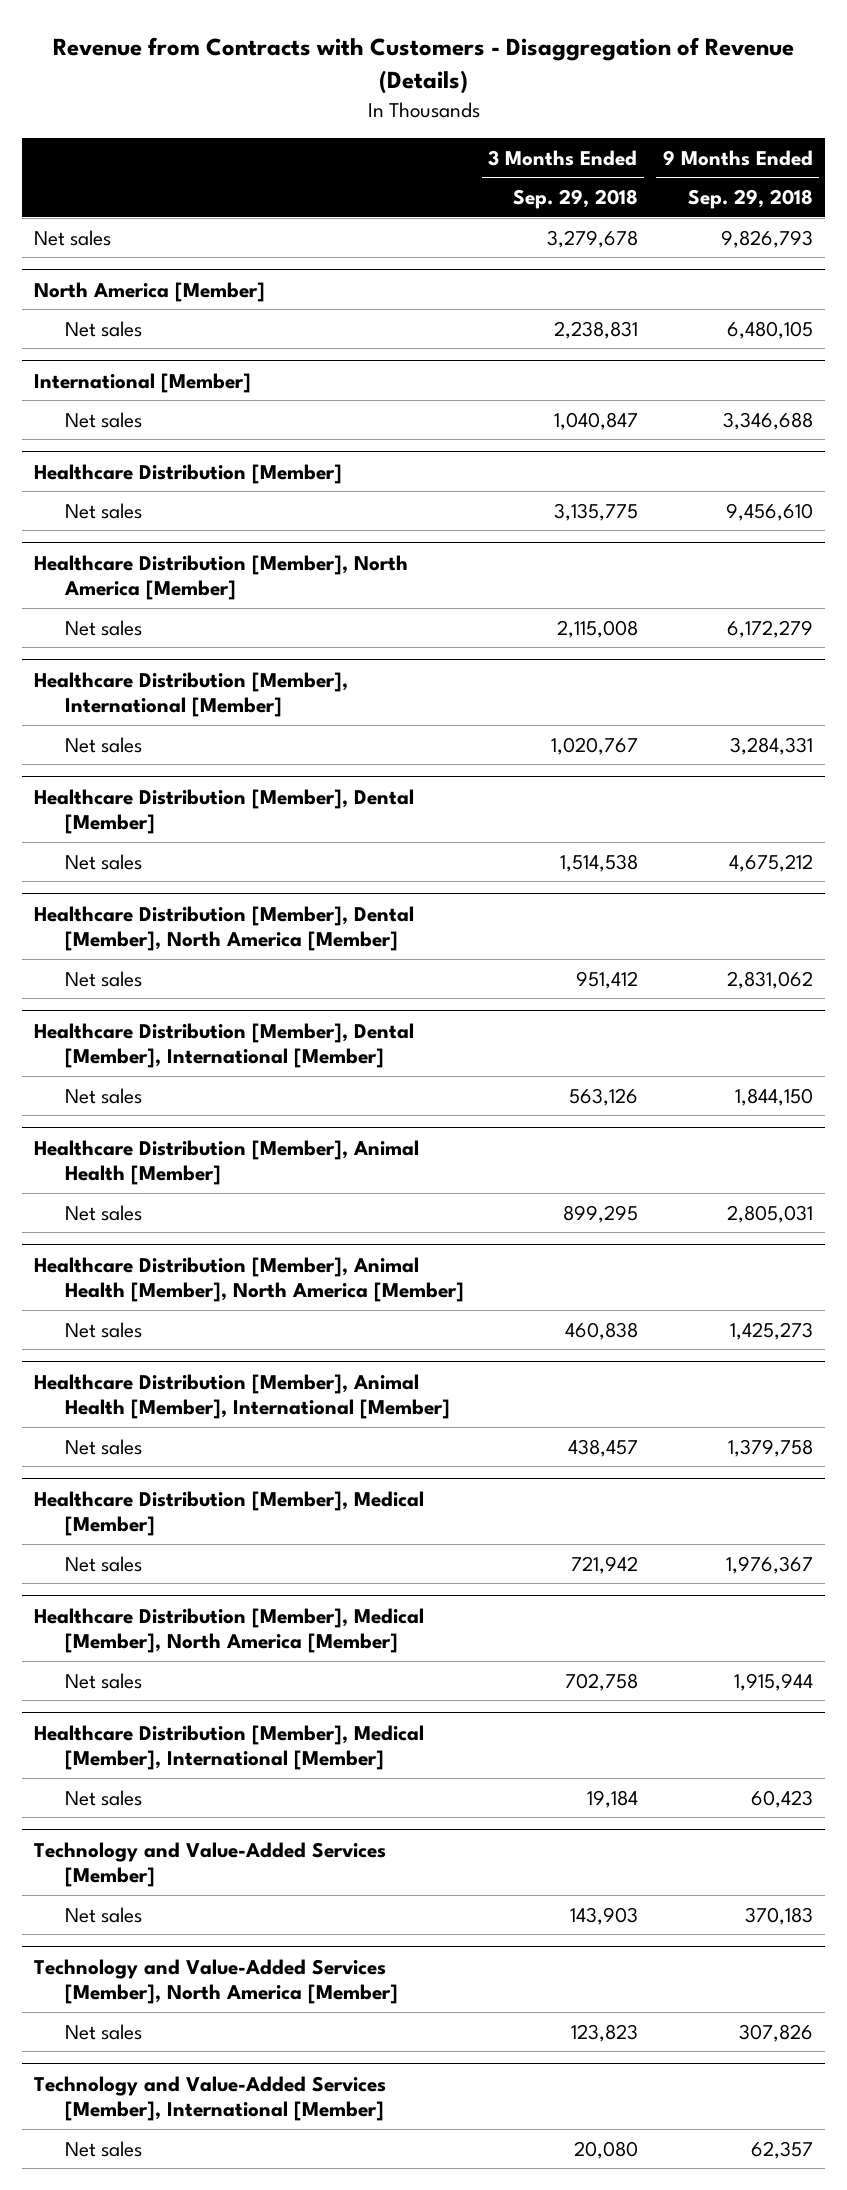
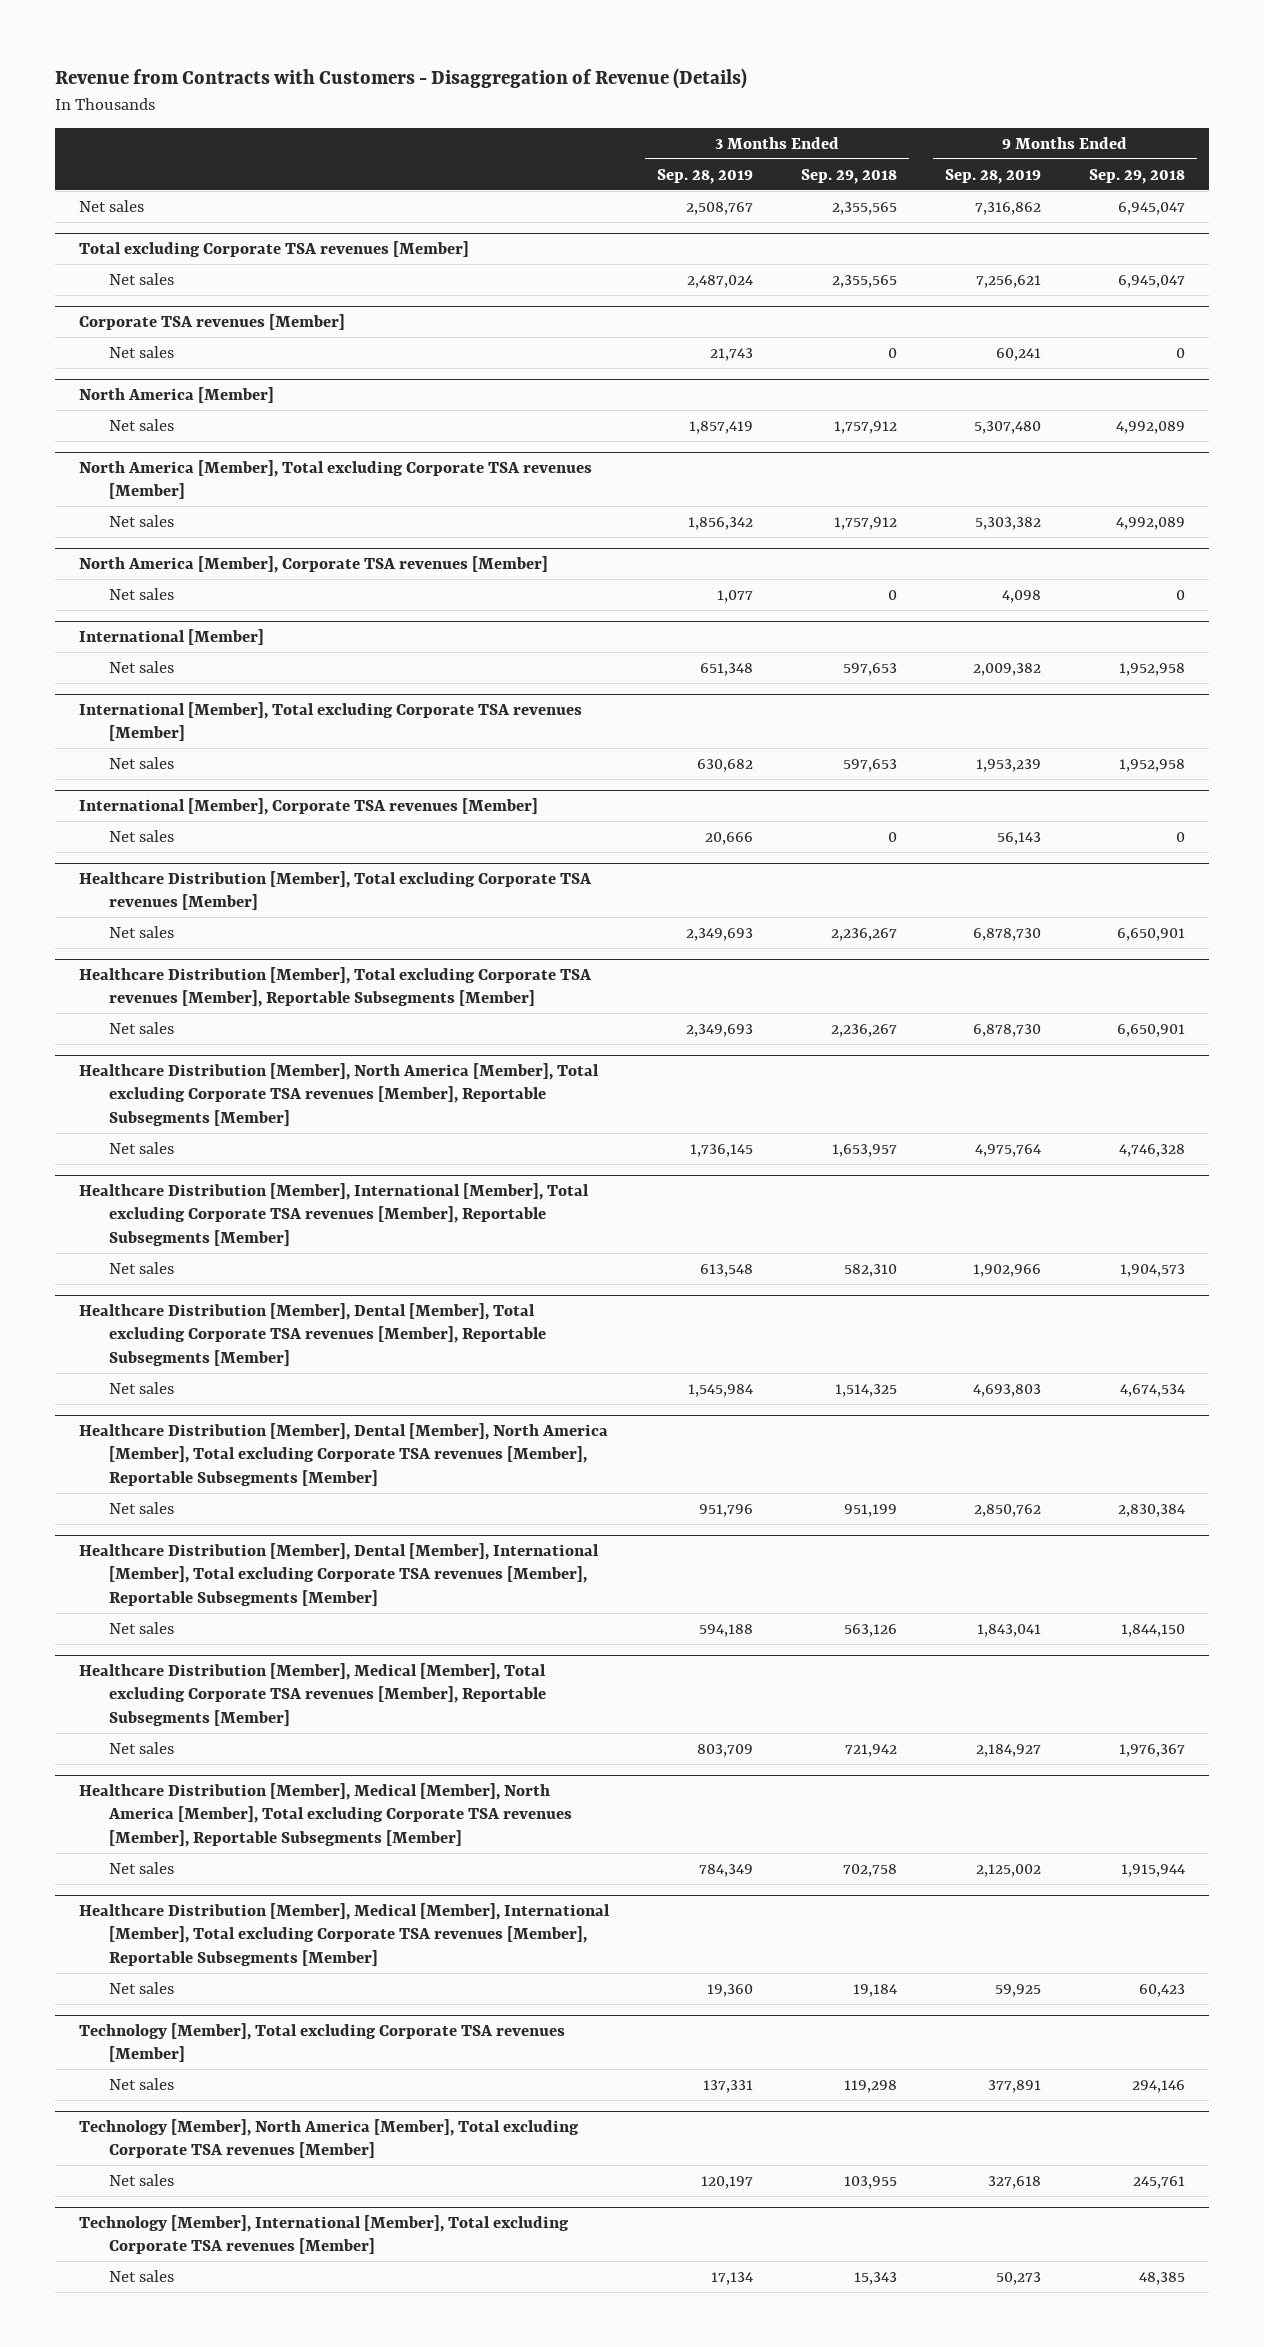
- | 3 Months Ended Sep. 29, 2018 | 9 Months Ended Sep. 29, 2018
+ | 3 Months Ended Sep. 28, 2019 | 3 Months Ended Sep. 29, 2018 | 9 Months Ended Sep. 28, 2019 | 9 Months Ended Sep. 29, 2018
- Net sales | 3,279,678 | 9,826,793
+ Net sales | 2,508,767 | 2,355,565 | 7,316,862 | 6,945,047
+ Total excluding Corporate TSA revenues [Member]
+ Net sales | 2,487,024 | 2,355,565 | 7,256,621 | 6,945,047
+ Corporate TSA revenues [Member]
+ Net sales | 21,743 | 0 | 60,241 | 0
@ North America [Member]
- Net sales | 2,238,831 | 6,480,105
+ Net sales | 1,857,419 | 1,757,912 | 5,307,480 | 4,992,089
+ North America [Member], Total excluding Corporate TSA revenues [Member]
+ Net sales | 1,856,342 | 1,757,912 | 5,303,382 | 4,992,089
+ North America [Member], Corporate TSA revenues [Member]
+ Net sales | 1,077 | 0 | 4,098 | 0
@ International [Member]
- Net sales | 1,040,847 | 3,346,688
- Healthcare Distribution [Member]
- Net sales | 3,135,775 | 9,456,610
- Healthcare Distribution [Member], North America [Member]
- Net sales | 2,115,008 | 6,172,279
- Healthcare Distribution [Member], International [Member]
- Net sales | 1,020,767 | 3,284,331
- Healthcare Distribution [Member], Dental [Member]
- Net sales | 1,514,538 | 4,675,212
- Healthcare Distribution [Member], Dental [Member], North America [Member]
- Net sales | 951,412 | 2,831,062
- Healthcare Distribution [Member], Dental [Member], International [Member]
@ International [Member]
+ Net sales | 651,348 | 597,653 | 2,009,382 | 1,952,958
+ International [Member], Total excluding Corporate TSA revenues [Member]
+ Net sales | 630,682 | 597,653 | 1,953,239 | 1,952,958
+ International [Member], Corporate TSA revenues [Member]
+ Net sales | 20,666 | 0 | 56,143 | 0
+ Healthcare Distribution [Member], Total excluding Corporate TSA revenues [Member]
+ Net sales | 2,349,693 | 2,236,267 | 6,878,730 | 6,650,901
+ Healthcare Distribution [Member], Total excluding Corporate TSA revenues [Member], Reportable Subsegments [Member]
+ Net sales | 2,349,693 | 2,236,267 | 6,878,730 | 6,650,901
+ Healthcare Distribution [Member], North America [Member], Total excluding Corporate TSA revenues [Member], Reportable Subsegments [Member]
+ Net sales | 1,736,145 | 1,653,957 | 4,975,764 | 4,746,328
+ Healthcare Distribution [Member], International [Member], Total excluding Corporate TSA revenues [Member], Reportable Subsegments [Member]
+ Net sales | 613,548 | 582,310 | 1,902,966 | 1,904,573
+ Healthcare Distribution [Member], Dental [Member], Total excluding Corporate TSA revenues [Member], Reportable Subsegments [Member]
+ Net sales | 1,545,984 | 1,514,325 | 4,693,803 | 4,674,534
+ Healthcare Distribution [Member], Dental [Member], North America [Member], Total excluding Corporate TSA revenues [Member], Reportable Subsegments [Member]
+ Net sales | 951,796 | 951,199 | 2,850,762 | 2,830,384
+ Healthcare Distribution [Member], Dental [Member], International [Member], Total excluding Corporate TSA revenues [Member], Reportable Subsegments [Member]
- Healthcare Distribution [Member], Animal Health [Member]
- Net sales | 899,295 | 2,805,031
- Healthcare Distribution [Member], Animal Health [Member], North America [Member]
- Net sales | 460,838 | 1,425,273
- Healthcare Distribution [Member], Animal Health [Member], International [Member]
- Net sales | 438,457 | 1,379,758
- Healthcare Distribution [Member], Medical [Member]
+ Healthcare Distribution [Member], Medical [Member], Total excluding Corporate TSA revenues [Member], Reportable Subsegments [Member]
- Healthcare Distribution [Member], Medical [Member], North America [Member]
+ Healthcare Distribution [Member], Medical [Member], North America [Member], Total excluding Corporate TSA revenues [Member], Reportable Subsegments [Member]
- Healthcare Distribution [Member], Medical [Member], International [Member]
+ Healthcare Distribution [Member], Medical [Member], International [Member], Total excluding Corporate TSA revenues [Member], Reportable Subsegments [Member]
- Technology and Value-Added Services [Member]
- Net sales | 143,903 | 370,183
- Technology and Value-Added Services [Member], North America [Member]
- Net sales | 123,823 | 307,826
- Technology and Value-Added Services [Member], International [Member]
- Net sales | 20,080 | 62,357
+ Technology [Member], Total excluding Corporate TSA revenues [Member]
+ Net sales | 137,331 | 119,298 | 377,891 | 294,146
+ Technology [Member], North America [Member], Total excluding Corporate TSA revenues [Member]
+ Net sales | 120,197 | 103,955 | 327,618 | 245,761
+ Technology [Member], International [Member], Total excluding Corporate TSA revenues [Member]
+ Net sales | 17,134 | 15,343 | 50,273 | 48,385

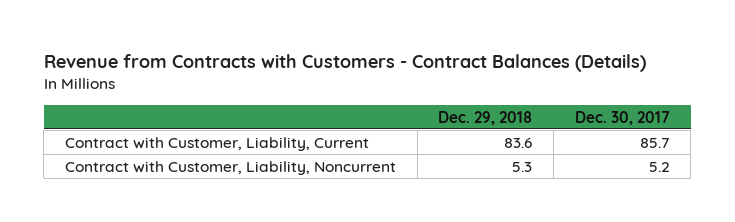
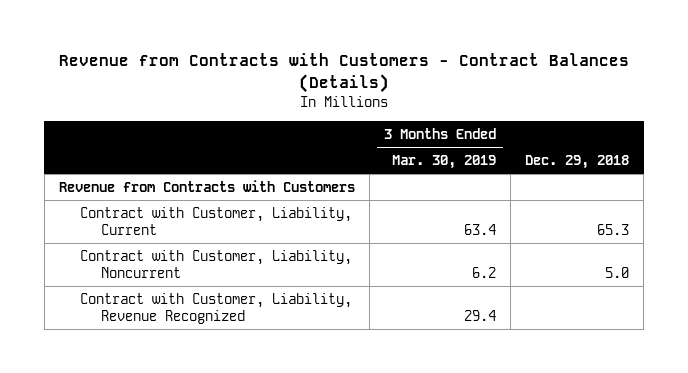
- | Dec. 29, 2018 | Dec. 30, 2017
+ | 3 Months Ended Mar. 30, 2019 | Dec. 29, 2018
- Contract with Customer, Liability, Current | 83.6 | 85.7
- Contract with Customer, Liability, Noncurrent | 5.3 | 5.2
+ Revenue from Contracts with Customers
+ Contract with Customer, Liability, Current | 63.4 | 65.3
+ Contract with Customer, Liability, Noncurrent | 6.2 | 5.0
+ Contract with Customer, Liability, Revenue Recognized | 29.4 |

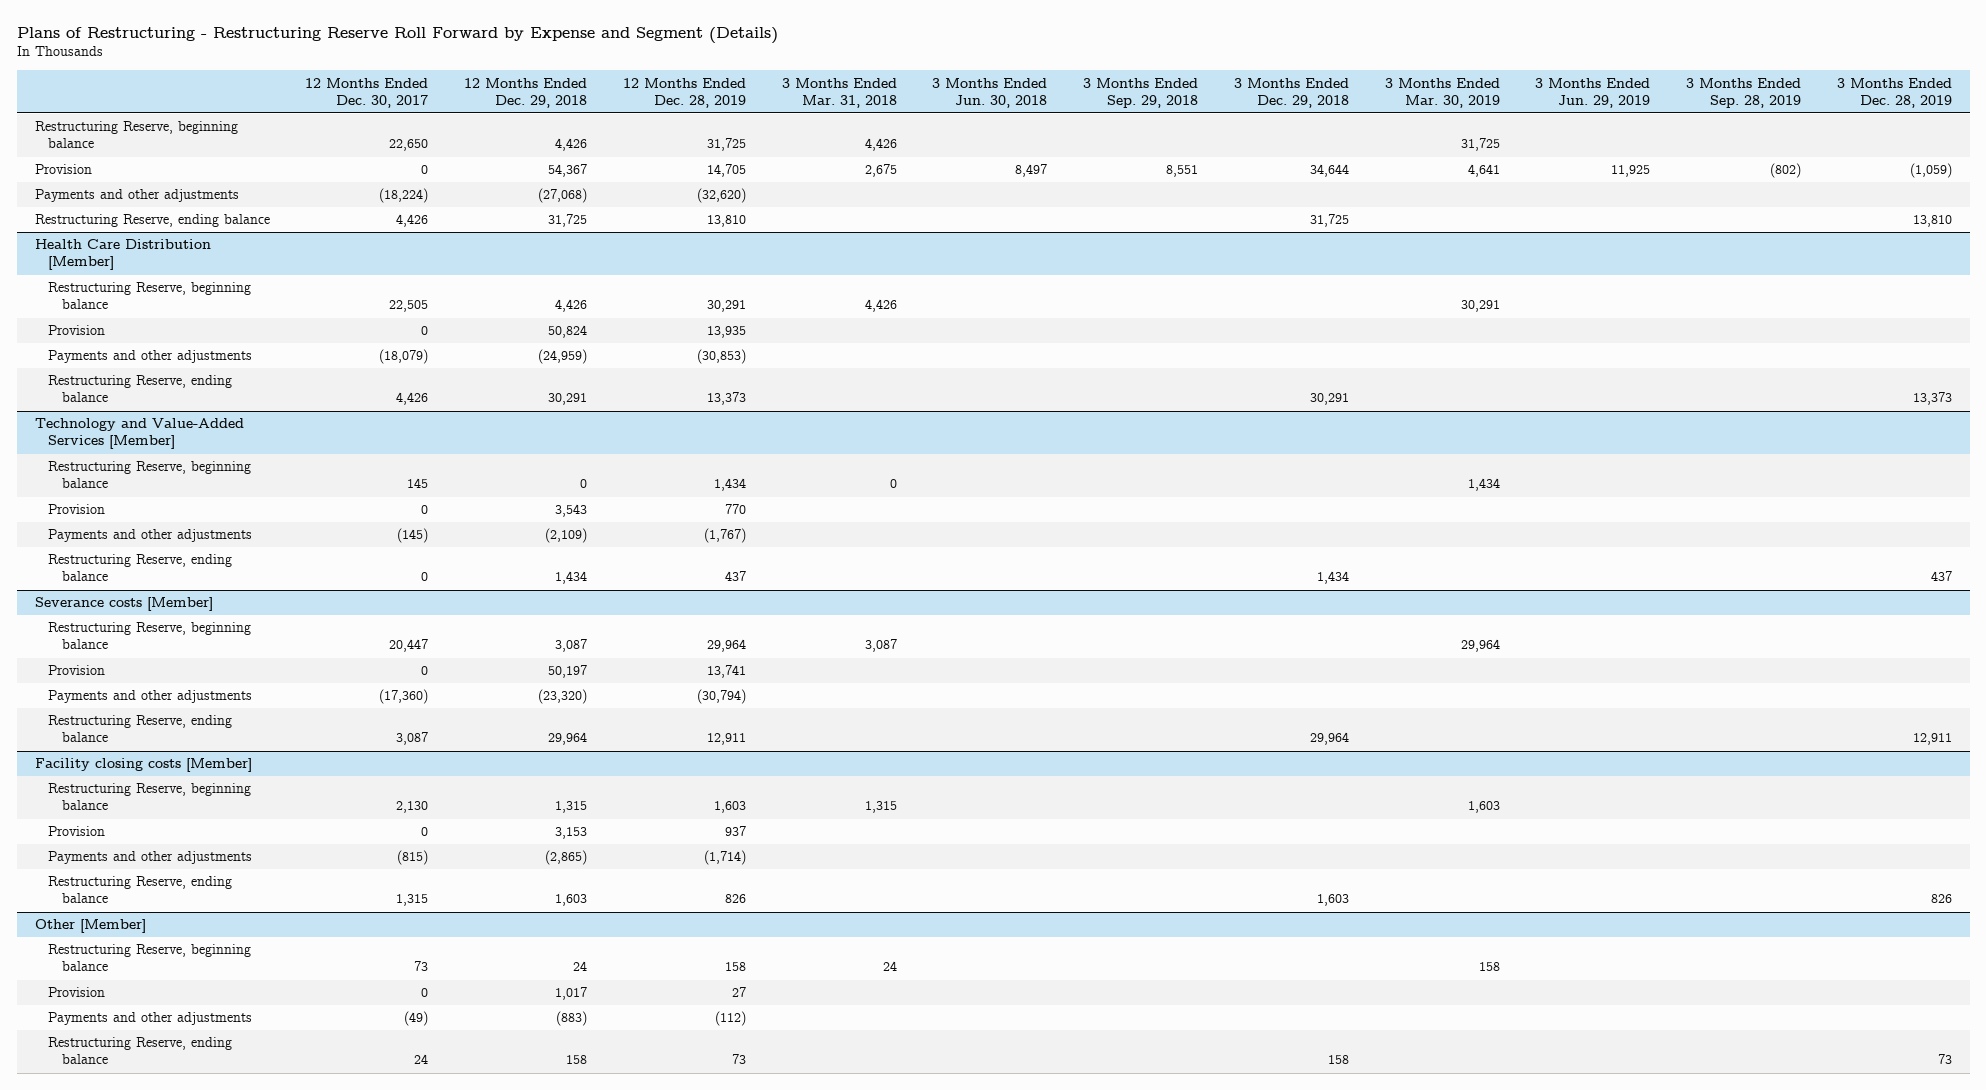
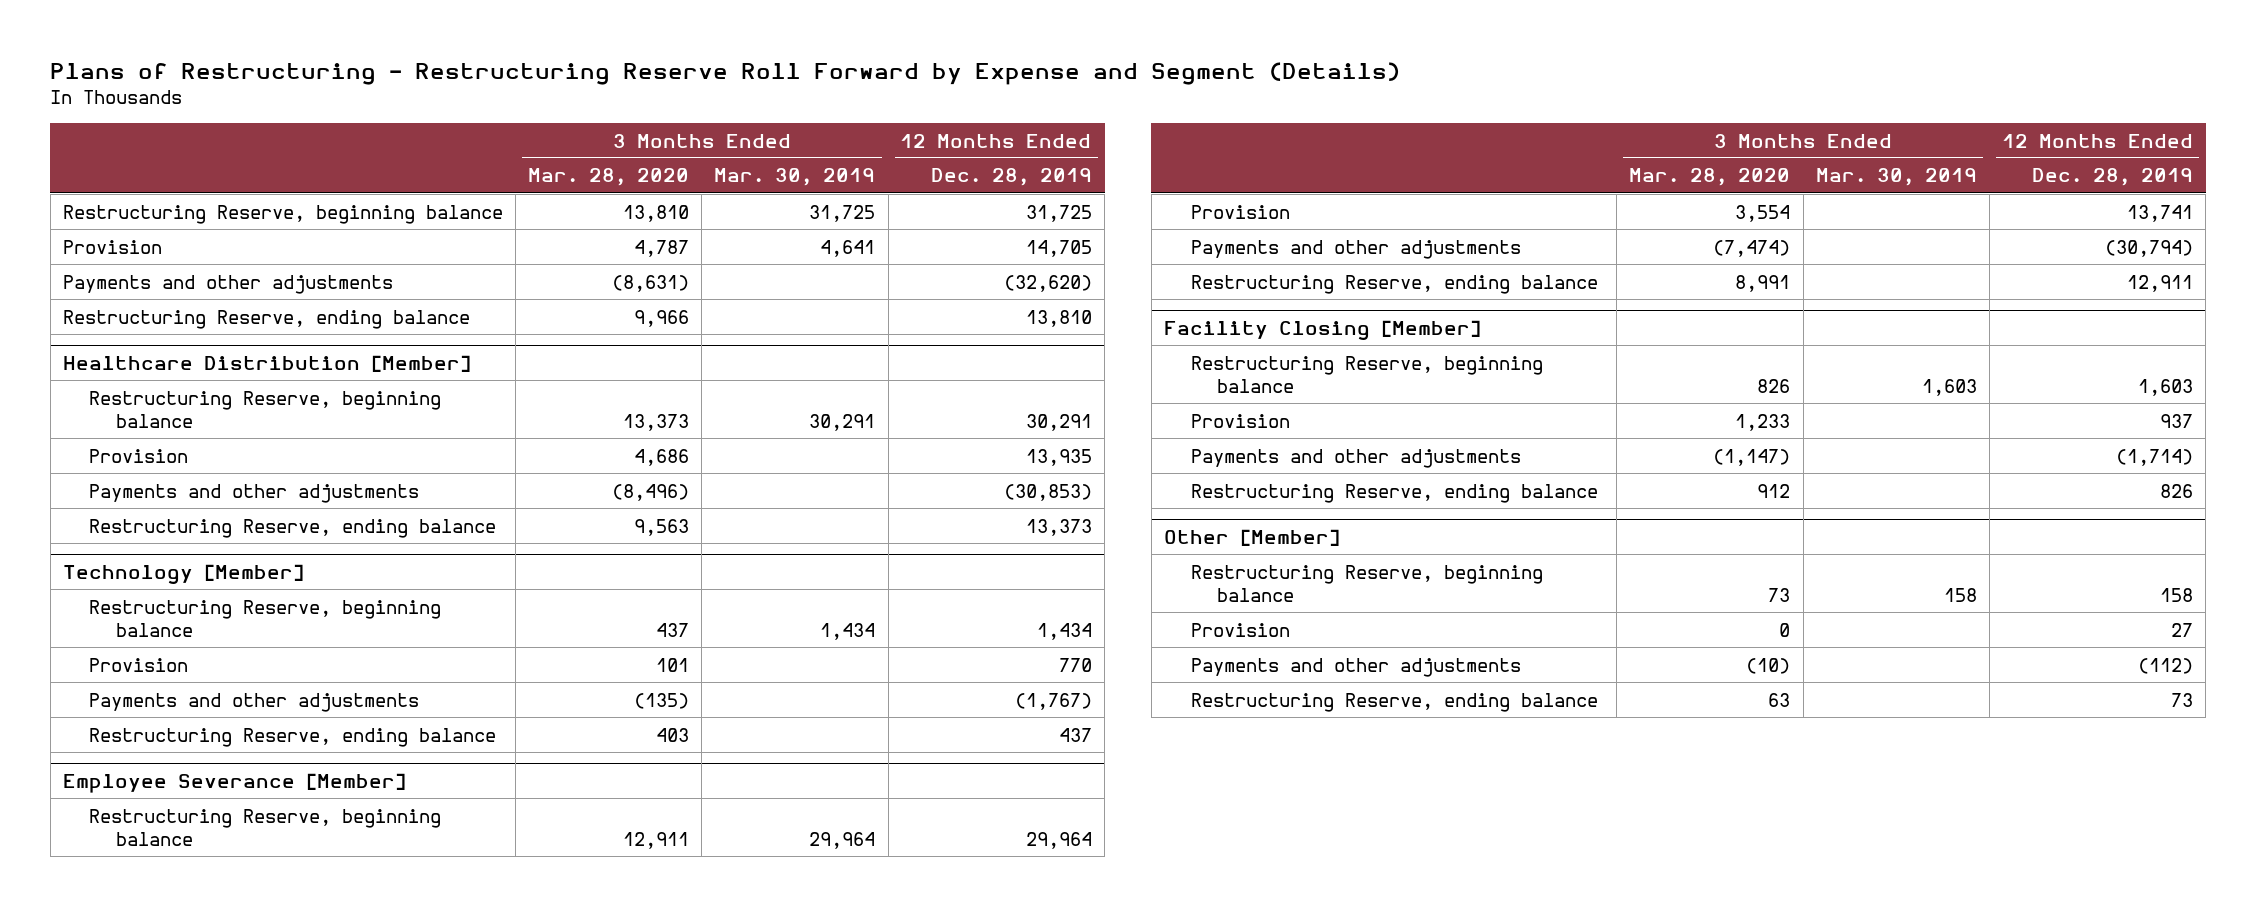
- | 12 Months Ended Dec. 30, 2017 | 12 Months Ended Dec. 29, 2018 | 12 Months Ended Dec. 28, 2019 | 3 Months Ended Mar. 31, 2018 | 3 Months Ended Jun. 30, 2018 | 3 Months Ended Sep. 29, 2018 | 3 Months Ended Dec. 29, 2018 | 3 Months Ended Mar. 30, 2019 | 3 Months Ended Jun. 29, 2019 | 3 Months Ended Sep. 28, 2019 | 3 Months Ended Dec. 28, 2019
+ | 3 Months Ended Mar. 28, 2020 | 3 Months Ended Mar. 30, 2019 | 12 Months Ended Dec. 28, 2019
- Health Care Distribution [Member]
+ Healthcare Distribution [Member]
- Technology and Value-Added Services [Member]
+ Technology [Member]
- Severance costs [Member]
+ Employee Severance [Member]
- Facility closing costs [Member]
+ Facility Closing [Member]

